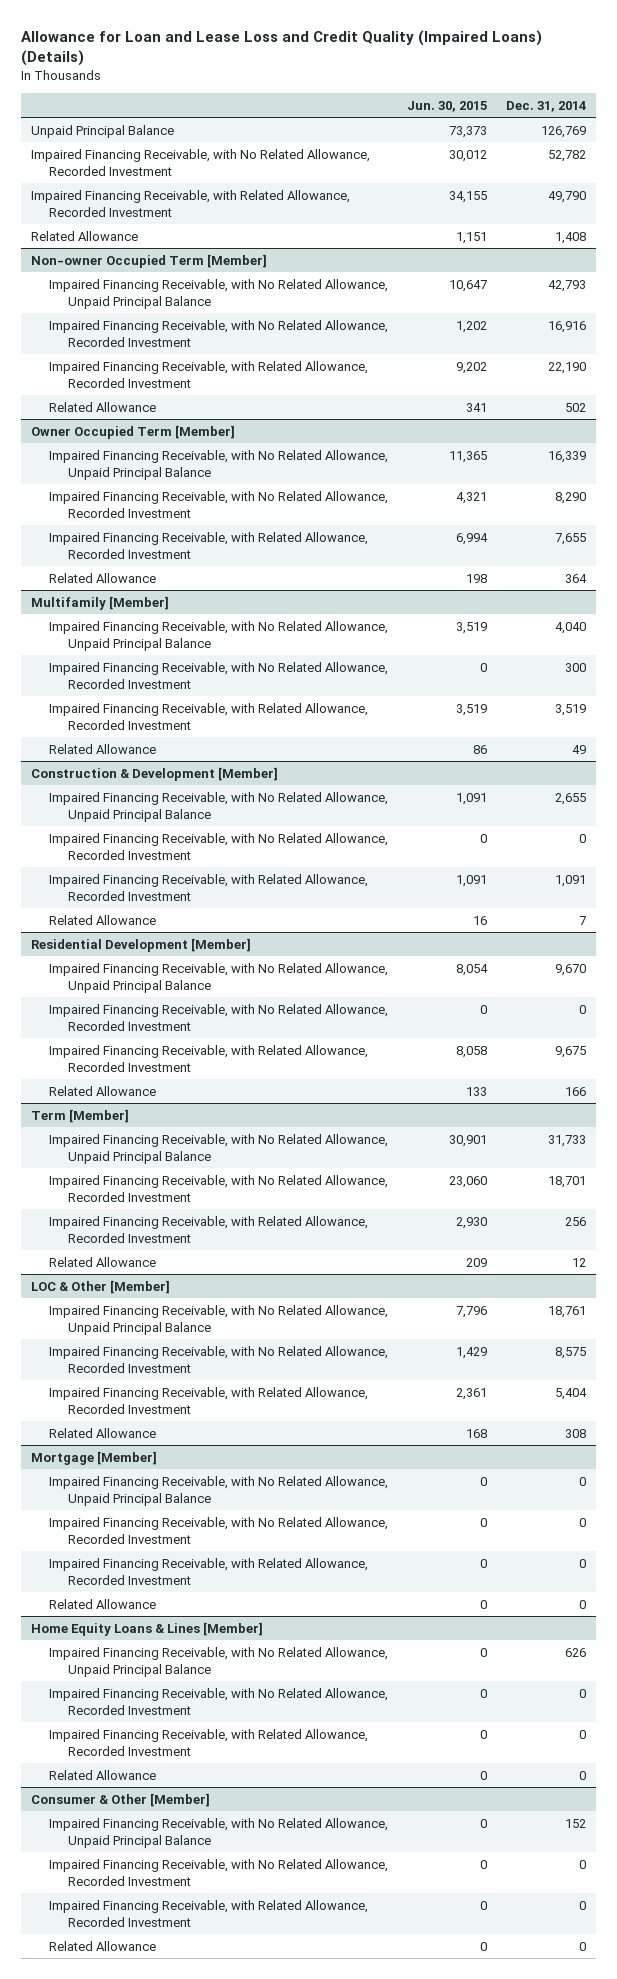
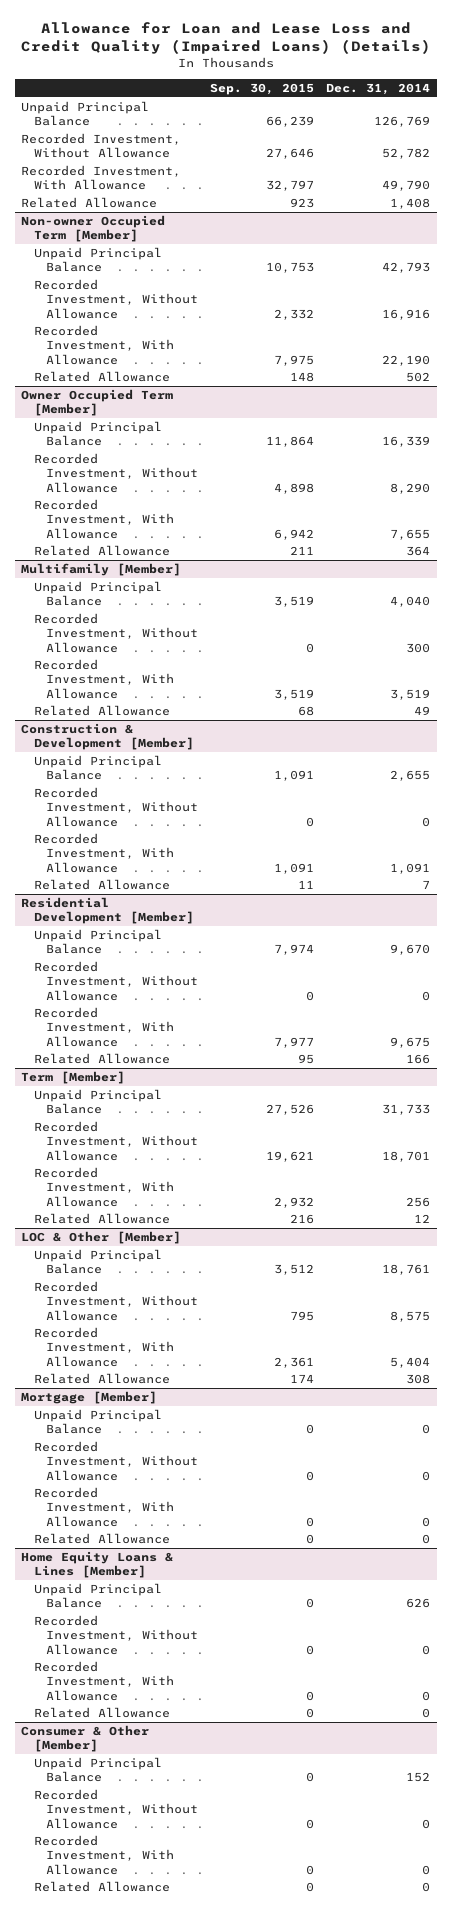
- | Jun. 30, 2015 | Dec. 31, 2014
+ | Sep. 30, 2015 | Dec. 31, 2014
- Impaired Financing Receivable, with No Related Allowance, Recorded Investment | 30,012 | 52,782
- Impaired Financing Receivable, with Related Allowance, Recorded Investment | 34,155 | 49,790
+ Recorded Investment, Without Allowance | 27,646 | 52,782
+ Recorded Investment, With Allowance | 32,797 | 49,790
@ Non-owner Occupied Term [Member]
- Impaired Financing Receivable, with No Related Allowance, Unpaid Principal Balance | 10,647 | 42,793
- Impaired Financing Receivable, with No Related Allowance, Recorded Investment | 1,202 | 16,916
- Impaired Financing Receivable, with Related Allowance, Recorded Investment | 9,202 | 22,190
+ Unpaid Principal Balance | 10,753 | 42,793
+ Recorded Investment, Without Allowance | 2,332 | 16,916
+ Recorded Investment, With Allowance | 7,975 | 22,190
@ Owner Occupied Term [Member]
- Impaired Financing Receivable, with No Related Allowance, Unpaid Principal Balance | 11,365 | 16,339
- Impaired Financing Receivable, with No Related Allowance, Recorded Investment | 4,321 | 8,290
- Impaired Financing Receivable, with Related Allowance, Recorded Investment | 6,994 | 7,655
+ Unpaid Principal Balance | 11,864 | 16,339
+ Recorded Investment, Without Allowance | 4,898 | 8,290
+ Recorded Investment, With Allowance | 6,942 | 7,655
@ Multifamily [Member]
- Impaired Financing Receivable, with No Related Allowance, Unpaid Principal Balance | 3,519 | 4,040
- Impaired Financing Receivable, with No Related Allowance, Recorded Investment | 0 | 300
- Impaired Financing Receivable, with Related Allowance, Recorded Investment | 3,519 | 3,519
+ Unpaid Principal Balance | 3,519 | 4,040
+ Recorded Investment, Without Allowance | 0 | 300
+ Recorded Investment, With Allowance | 3,519 | 3,519
@ Construction & Development [Member]
- Impaired Financing Receivable, with No Related Allowance, Unpaid Principal Balance | 1,091 | 2,655
- Impaired Financing Receivable, with No Related Allowance, Recorded Investment | 0 | 0
- Impaired Financing Receivable, with Related Allowance, Recorded Investment | 1,091 | 1,091
+ Unpaid Principal Balance | 1,091 | 2,655
+ Recorded Investment, Without Allowance | 0 | 0
+ Recorded Investment, With Allowance | 1,091 | 1,091
@ Residential Development [Member]
- Impaired Financing Receivable, with No Related Allowance, Unpaid Principal Balance | 8,054 | 9,670
- Impaired Financing Receivable, with No Related Allowance, Recorded Investment | 0 | 0
- Impaired Financing Receivable, with Related Allowance, Recorded Investment | 8,058 | 9,675
+ Unpaid Principal Balance | 7,974 | 9,670
+ Recorded Investment, Without Allowance | 0 | 0
+ Recorded Investment, With Allowance | 7,977 | 9,675
@ Term [Member]
- Impaired Financing Receivable, with No Related Allowance, Unpaid Principal Balance | 30,901 | 31,733
- Impaired Financing Receivable, with No Related Allowance, Recorded Investment | 23,060 | 18,701
- Impaired Financing Receivable, with Related Allowance, Recorded Investment | 2,930 | 256
+ Unpaid Principal Balance | 27,526 | 31,733
+ Recorded Investment, Without Allowance | 19,621 | 18,701
+ Recorded Investment, With Allowance | 2,932 | 256
@ LOC & Other [Member]
- Impaired Financing Receivable, with No Related Allowance, Unpaid Principal Balance | 7,796 | 18,761
- Impaired Financing Receivable, with No Related Allowance, Recorded Investment | 1,429 | 8,575
- Impaired Financing Receivable, with Related Allowance, Recorded Investment | 2,361 | 5,404
+ Unpaid Principal Balance | 3,512 | 18,761
+ Recorded Investment, Without Allowance | 795 | 8,575
+ Recorded Investment, With Allowance | 2,361 | 5,404
@ Mortgage [Member]
- Impaired Financing Receivable, with No Related Allowance, Unpaid Principal Balance | 0 | 0
- Impaired Financing Receivable, with No Related Allowance, Recorded Investment | 0 | 0
- Impaired Financing Receivable, with Related Allowance, Recorded Investment | 0 | 0
+ Unpaid Principal Balance | 0 | 0
+ Recorded Investment, Without Allowance | 0 | 0
+ Recorded Investment, With Allowance | 0 | 0
@ Home Equity Loans & Lines [Member]
- Impaired Financing Receivable, with No Related Allowance, Unpaid Principal Balance | 0 | 626
- Impaired Financing Receivable, with No Related Allowance, Recorded Investment | 0 | 0
- Impaired Financing Receivable, with Related Allowance, Recorded Investment | 0 | 0
+ Unpaid Principal Balance | 0 | 626
+ Recorded Investment, Without Allowance | 0 | 0
+ Recorded Investment, With Allowance | 0 | 0
@ Consumer & Other [Member]
- Impaired Financing Receivable, with No Related Allowance, Unpaid Principal Balance | 0 | 152
- Impaired Financing Receivable, with No Related Allowance, Recorded Investment | 0 | 0
- Impaired Financing Receivable, with Related Allowance, Recorded Investment | 0 | 0
+ Unpaid Principal Balance | 0 | 152
+ Recorded Investment, Without Allowance | 0 | 0
+ Recorded Investment, With Allowance | 0 | 0

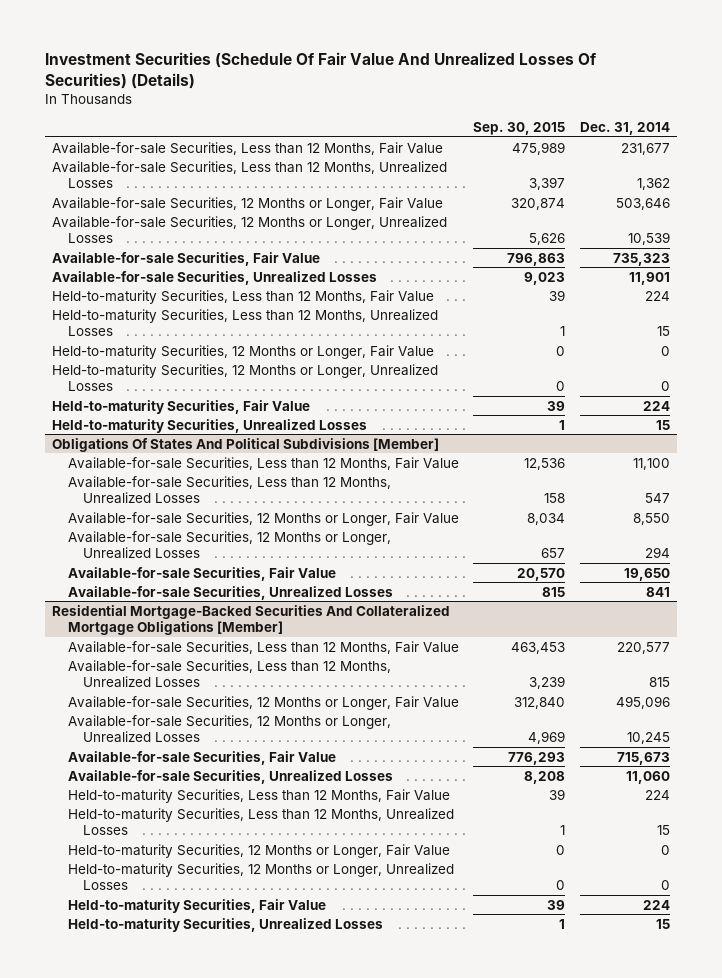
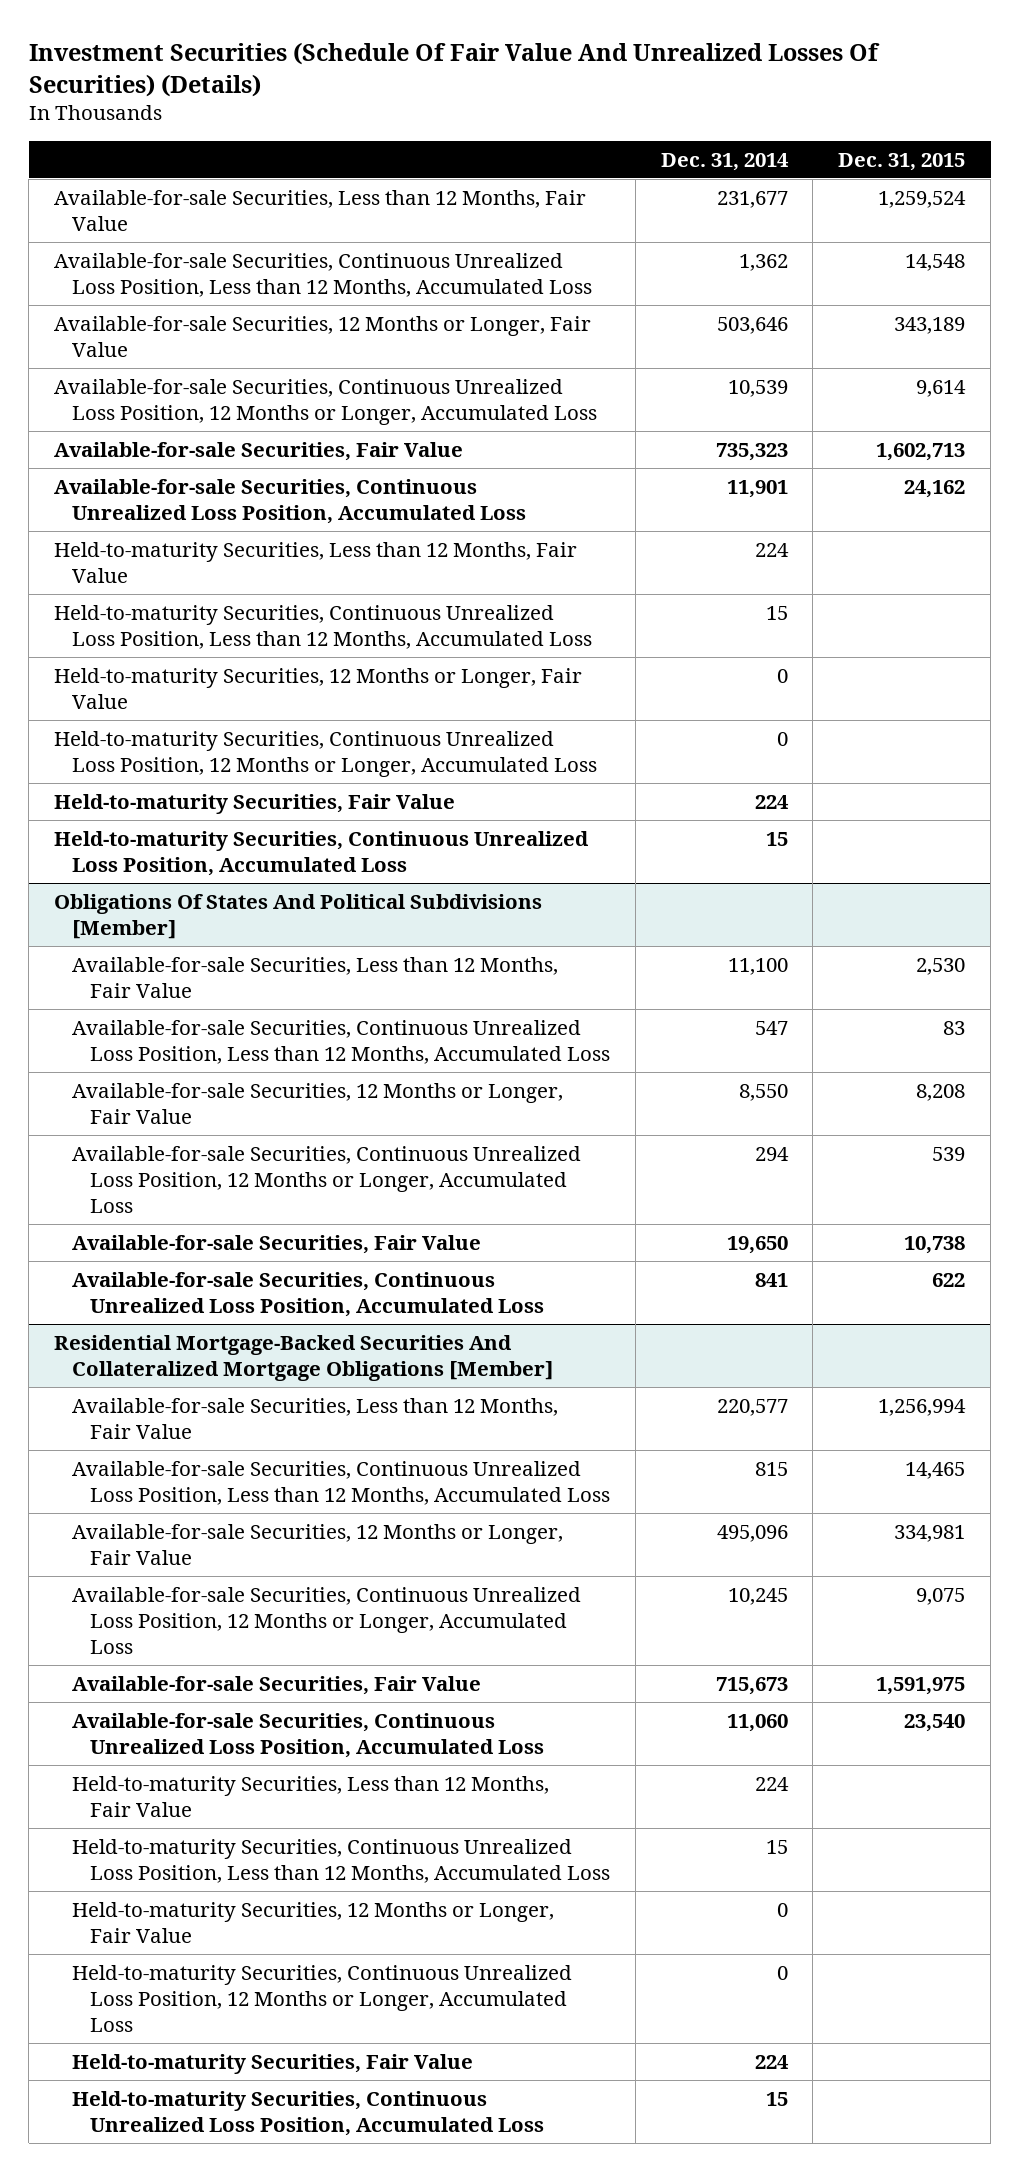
- | Sep. 30, 2015 | Dec. 31, 2014
+ | Dec. 31, 2014 | Dec. 31, 2015
- Available-for-sale Securities, Less than 12 Months, Unrealized Losses | 3,397 | 1,362
+ Available-for-sale Securities, Continuous Unrealized Loss Position, Less than 12 Months, Accumulated Loss | 1,362 | 14,548
- Available-for-sale Securities, 12 Months or Longer, Unrealized Losses | 5,626 | 10,539
+ Available-for-sale Securities, Continuous Unrealized Loss Position, 12 Months or Longer, Accumulated Loss | 10,539 | 9,614
- Available-for-sale Securities, Unrealized Losses | 9,023 | 11,901
+ Available-for-sale Securities, Continuous Unrealized Loss Position, Accumulated Loss | 11,901 | 24,162
- Held-to-maturity Securities, Less than 12 Months, Unrealized Losses | 1 | 15
+ Held-to-maturity Securities, Continuous Unrealized Loss Position, Less than 12 Months, Accumulated Loss | 15 |
- Held-to-maturity Securities, 12 Months or Longer, Unrealized Losses | 0 | 0
+ Held-to-maturity Securities, Continuous Unrealized Loss Position, 12 Months or Longer, Accumulated Loss | 0 |
- Held-to-maturity Securities, Unrealized Losses | 1 | 15
+ Held-to-maturity Securities, Continuous Unrealized Loss Position, Accumulated Loss | 15 |
@ Obligations Of States And Political Subdivisions [Member]
- Available-for-sale Securities, Less than 12 Months, Unrealized Losses | 158 | 547
+ Available-for-sale Securities, Continuous Unrealized Loss Position, Less than 12 Months, Accumulated Loss | 547 | 83
- Available-for-sale Securities, 12 Months or Longer, Unrealized Losses | 657 | 294
+ Available-for-sale Securities, Continuous Unrealized Loss Position, 12 Months or Longer, Accumulated Loss | 294 | 539
- Available-for-sale Securities, Unrealized Losses | 815 | 841
+ Available-for-sale Securities, Continuous Unrealized Loss Position, Accumulated Loss | 841 | 622
@ Residential Mortgage-Backed Securities And Collateralized Mortgage Obligations [Member]
- Available-for-sale Securities, Less than 12 Months, Unrealized Losses | 3,239 | 815
+ Available-for-sale Securities, Continuous Unrealized Loss Position, Less than 12 Months, Accumulated Loss | 815 | 14,465
- Available-for-sale Securities, 12 Months or Longer, Unrealized Losses | 4,969 | 10,245
+ Available-for-sale Securities, Continuous Unrealized Loss Position, 12 Months or Longer, Accumulated Loss | 10,245 | 9,075
- Available-for-sale Securities, Unrealized Losses | 8,208 | 11,060
+ Available-for-sale Securities, Continuous Unrealized Loss Position, Accumulated Loss | 11,060 | 23,540
- Held-to-maturity Securities, Less than 12 Months, Unrealized Losses | 1 | 15
+ Held-to-maturity Securities, Continuous Unrealized Loss Position, Less than 12 Months, Accumulated Loss | 15 |
- Held-to-maturity Securities, 12 Months or Longer, Unrealized Losses | 0 | 0
+ Held-to-maturity Securities, Continuous Unrealized Loss Position, 12 Months or Longer, Accumulated Loss | 0 |
- Held-to-maturity Securities, Unrealized Losses | 1 | 15
+ Held-to-maturity Securities, Continuous Unrealized Loss Position, Accumulated Loss | 15 |

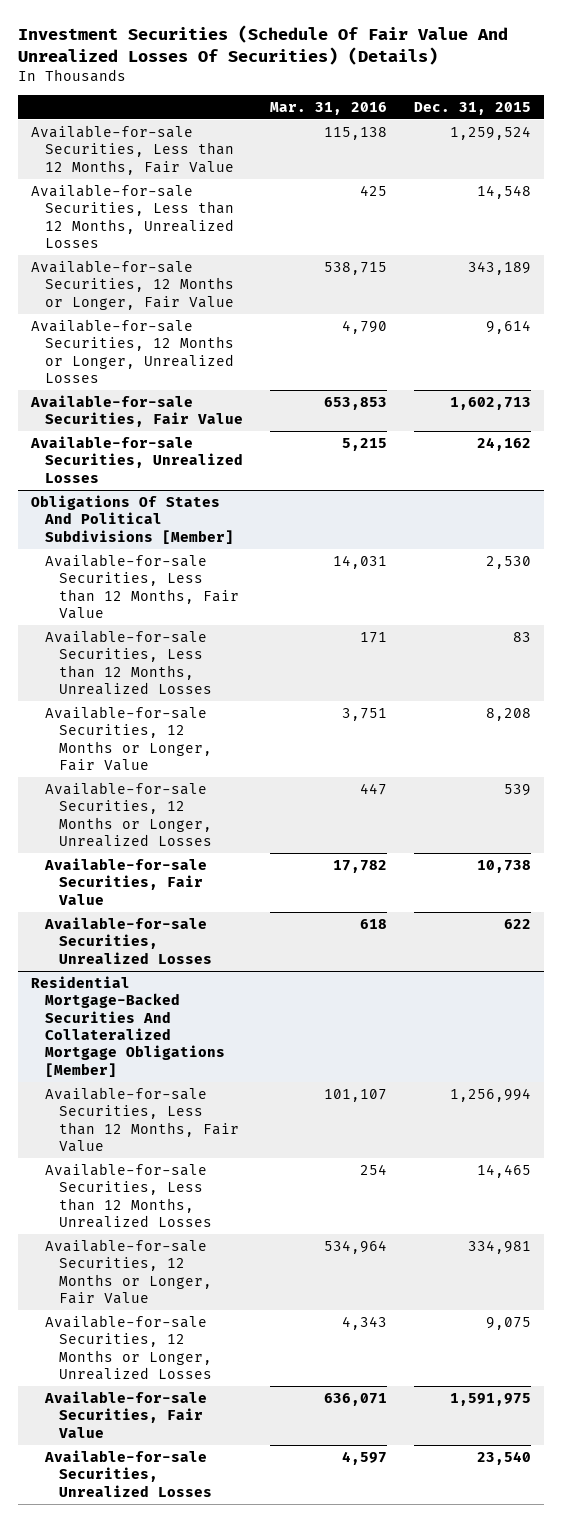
- | Dec. 31, 2014 | Dec. 31, 2015
+ | Mar. 31, 2016 | Dec. 31, 2015
- Available-for-sale Securities, Continuous Unrealized Loss Position, Less than 12 Months, Accumulated Loss | 1,362 | 14,548
+ Available-for-sale Securities, Less than 12 Months, Unrealized Losses | 425 | 14,548
- Available-for-sale Securities, Continuous Unrealized Loss Position, 12 Months or Longer, Accumulated Loss | 10,539 | 9,614
+ Available-for-sale Securities, 12 Months or Longer, Unrealized Losses | 4,790 | 9,614
- Available-for-sale Securities, Continuous Unrealized Loss Position, Accumulated Loss | 11,901 | 24,162
- Held-to-maturity Securities, Less than 12 Months, Fair Value | 224 |
- Held-to-maturity Securities, Continuous Unrealized Loss Position, Less than 12 Months, Accumulated Loss | 15 |
- Held-to-maturity Securities, 12 Months or Longer, Fair Value | 0 |
- Held-to-maturity Securities, Continuous Unrealized Loss Position, 12 Months or Longer, Accumulated Loss | 0 |
- Held-to-maturity Securities, Fair Value | 224 |
- Held-to-maturity Securities, Continuous Unrealized Loss Position, Accumulated Loss | 15 |
+ Available-for-sale Securities, Unrealized Losses | 5,215 | 24,162
@ Obligations Of States And Political Subdivisions [Member]
- Available-for-sale Securities, Continuous Unrealized Loss Position, Less than 12 Months, Accumulated Loss | 547 | 83
+ Available-for-sale Securities, Less than 12 Months, Unrealized Losses | 171 | 83
- Available-for-sale Securities, Continuous Unrealized Loss Position, 12 Months or Longer, Accumulated Loss | 294 | 539
+ Available-for-sale Securities, 12 Months or Longer, Unrealized Losses | 447 | 539
- Available-for-sale Securities, Continuous Unrealized Loss Position, Accumulated Loss | 841 | 622
+ Available-for-sale Securities, Unrealized Losses | 618 | 622
@ Residential Mortgage-Backed Securities And Collateralized Mortgage Obligations [Member]
- Available-for-sale Securities, Continuous Unrealized Loss Position, Less than 12 Months, Accumulated Loss | 815 | 14,465
+ Available-for-sale Securities, Less than 12 Months, Unrealized Losses | 254 | 14,465
- Available-for-sale Securities, Continuous Unrealized Loss Position, 12 Months or Longer, Accumulated Loss | 10,245 | 9,075
+ Available-for-sale Securities, 12 Months or Longer, Unrealized Losses | 4,343 | 9,075
- Available-for-sale Securities, Continuous Unrealized Loss Position, Accumulated Loss | 11,060 | 23,540
- Held-to-maturity Securities, Less than 12 Months, Fair Value | 224 |
- Held-to-maturity Securities, Continuous Unrealized Loss Position, Less than 12 Months, Accumulated Loss | 15 |
- Held-to-maturity Securities, 12 Months or Longer, Fair Value | 0 |
- Held-to-maturity Securities, Continuous Unrealized Loss Position, 12 Months or Longer, Accumulated Loss | 0 |
- Held-to-maturity Securities, Fair Value | 224 |
- Held-to-maturity Securities, Continuous Unrealized Loss Position, Accumulated Loss | 15 |
+ Available-for-sale Securities, Unrealized Losses | 4,597 | 23,540

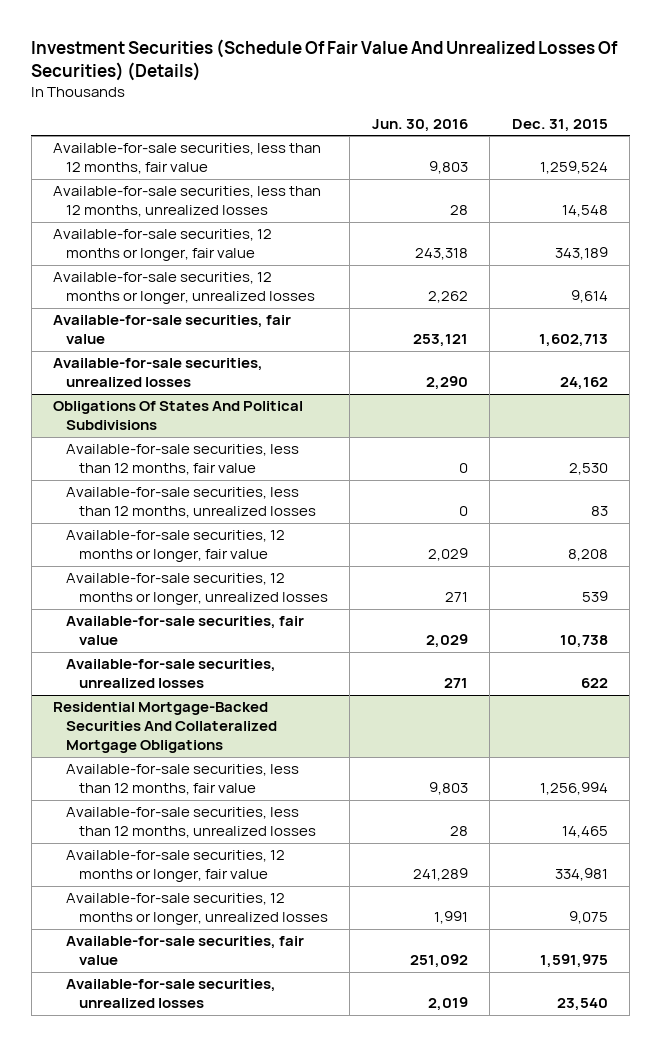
- | Mar. 31, 2016 | Dec. 31, 2015
+ | Jun. 30, 2016 | Dec. 31, 2015
- Available-for-sale Securities, Less than 12 Months, Fair Value | 115,138 | 1,259,524
- Available-for-sale Securities, Less than 12 Months, Unrealized Losses | 425 | 14,548
- Available-for-sale Securities, 12 Months or Longer, Fair Value | 538,715 | 343,189
- Available-for-sale Securities, 12 Months or Longer, Unrealized Losses | 4,790 | 9,614
- Available-for-sale Securities, Fair Value | 653,853 | 1,602,713
- Available-for-sale Securities, Unrealized Losses | 5,215 | 24,162
- Obligations Of States And Political Subdivisions [Member]
- Available-for-sale Securities, Less than 12 Months, Fair Value | 14,031 | 2,530
- Available-for-sale Securities, Less than 12 Months, Unrealized Losses | 171 | 83
- Available-for-sale Securities, 12 Months or Longer, Fair Value | 3,751 | 8,208
- Available-for-sale Securities, 12 Months or Longer, Unrealized Losses | 447 | 539
- Available-for-sale Securities, Fair Value | 17,782 | 10,738
- Available-for-sale Securities, Unrealized Losses | 618 | 622
- Residential Mortgage-Backed Securities And Collateralized Mortgage Obligations [Member]
- Available-for-sale Securities, Less than 12 Months, Fair Value | 101,107 | 1,256,994
- Available-for-sale Securities, Less than 12 Months, Unrealized Losses | 254 | 14,465
- Available-for-sale Securities, 12 Months or Longer, Fair Value | 534,964 | 334,981
- Available-for-sale Securities, 12 Months or Longer, Unrealized Losses | 4,343 | 9,075
- Available-for-sale Securities, Fair Value | 636,071 | 1,591,975
- Available-for-sale Securities, Unrealized Losses | 4,597 | 23,540
+ Available-for-sale securities, less than 12 months, fair value | 9,803 | 1,259,524
+ Available-for-sale securities, less than 12 months, unrealized losses | 28 | 14,548
+ Available-for-sale securities, 12 months or longer, fair value | 243,318 | 343,189
+ Available-for-sale securities, 12 months or longer, unrealized losses | 2,262 | 9,614
+ Available-for-sale securities, fair value | 253,121 | 1,602,713
+ Available-for-sale securities, unrealized losses | 2,290 | 24,162
+ Obligations Of States And Political Subdivisions
+ Available-for-sale securities, less than 12 months, fair value | 0 | 2,530
+ Available-for-sale securities, less than 12 months, unrealized losses | 0 | 83
+ Available-for-sale securities, 12 months or longer, fair value | 2,029 | 8,208
+ Available-for-sale securities, 12 months or longer, unrealized losses | 271 | 539
+ Available-for-sale securities, fair value | 2,029 | 10,738
+ Available-for-sale securities, unrealized losses | 271 | 622
+ Residential Mortgage-Backed Securities And Collateralized Mortgage Obligations
+ Available-for-sale securities, less than 12 months, fair value | 9,803 | 1,256,994
+ Available-for-sale securities, less than 12 months, unrealized losses | 28 | 14,465
+ Available-for-sale securities, 12 months or longer, fair value | 241,289 | 334,981
+ Available-for-sale securities, 12 months or longer, unrealized losses | 1,991 | 9,075
+ Available-for-sale securities, fair value | 251,092 | 1,591,975
+ Available-for-sale securities, unrealized losses | 2,019 | 23,540

